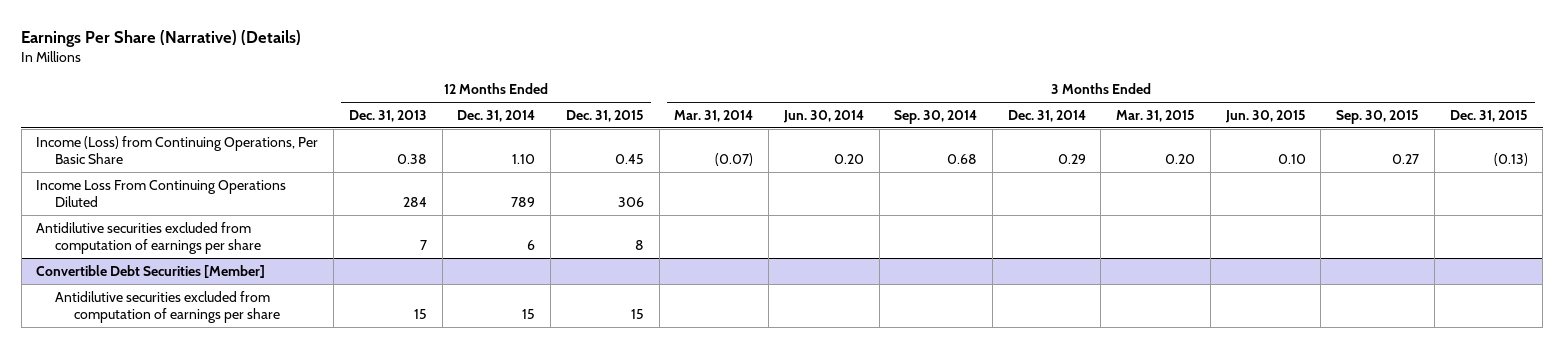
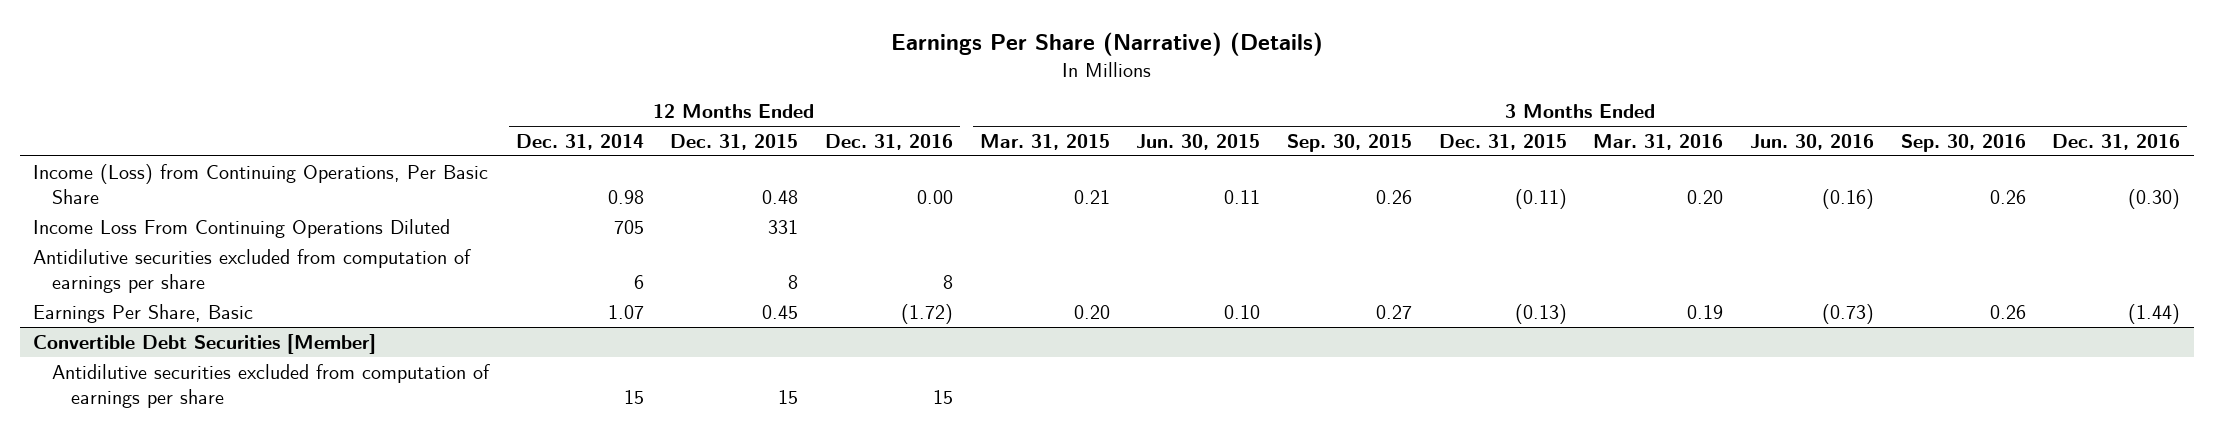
- | 12 Months Ended Dec. 31, 2013 | 12 Months Ended Dec. 31, 2014 | 12 Months Ended Dec. 31, 2015 | 3 Months Ended Mar. 31, 2014 | 3 Months Ended Jun. 30, 2014 | 3 Months Ended Sep. 30, 2014 | 3 Months Ended Dec. 31, 2014 | 3 Months Ended Mar. 31, 2015 | 3 Months Ended Jun. 30, 2015 | 3 Months Ended Sep. 30, 2015 | 3 Months Ended Dec. 31, 2015
+ | 12 Months Ended Dec. 31, 2014 | 12 Months Ended Dec. 31, 2015 | 12 Months Ended Dec. 31, 2016 | 3 Months Ended Mar. 31, 2015 | 3 Months Ended Jun. 30, 2015 | 3 Months Ended Sep. 30, 2015 | 3 Months Ended Dec. 31, 2015 | 3 Months Ended Mar. 31, 2016 | 3 Months Ended Jun. 30, 2016 | 3 Months Ended Sep. 30, 2016 | 3 Months Ended Dec. 31, 2016
- Income (Loss) from Continuing Operations, Per Basic Share | 0.38 | 1.10 | 0.45 | (0.07) | 0.20 | 0.68 | 0.29 | 0.20 | 0.10 | 0.27 | (0.13)
- Income Loss From Continuing Operations Diluted | 284 | 789 | 306 | | | | | | | |
+ Income (Loss) from Continuing Operations, Per Basic Share | 0.98 | 0.48 | 0.00 | 0.21 | 0.11 | 0.26 | (0.11) | 0.20 | (0.16) | 0.26 | (0.30)
+ Income Loss From Continuing Operations Diluted | 705 | 331 | | | | | | | | |
+ Earnings Per Share, Basic | 1.07 | 0.45 | (1.72) | 0.20 | 0.10 | 0.27 | (0.13) | 0.19 | (0.73) | 0.26 | (1.44)

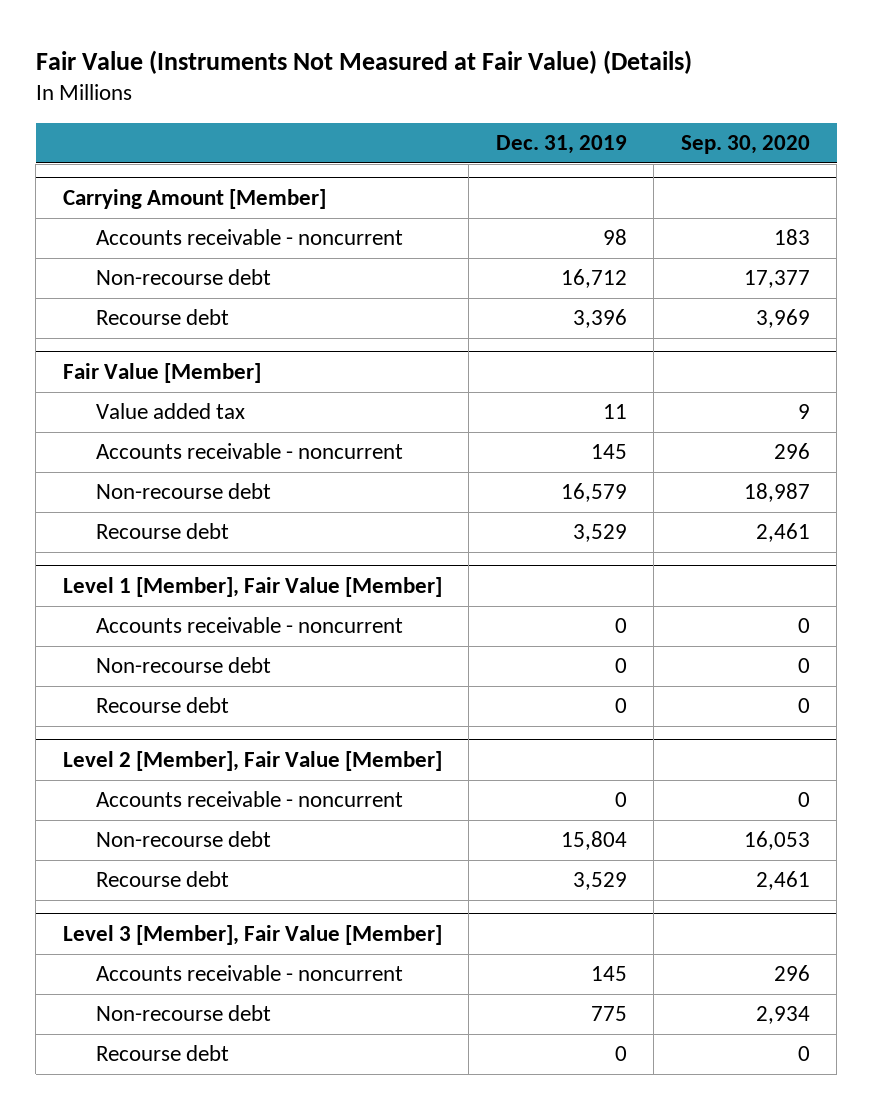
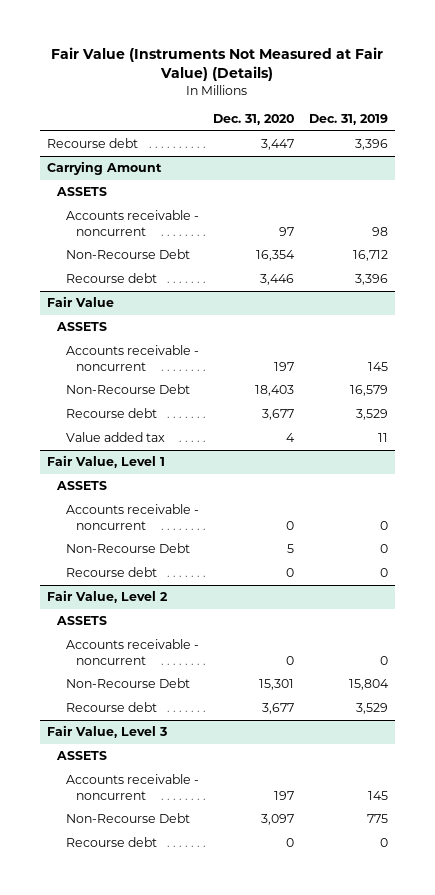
- | Dec. 31, 2019 | Sep. 30, 2020
+ | Dec. 31, 2020 | Dec. 31, 2019
- Carrying Amount [Member]
+ Recourse debt | 3,447 | 3,396
+ Carrying Amount
+ ASSETS
- Non-recourse debt | 16,712 | 17,377
+ Non-Recourse Debt | 16,354 | 16,712
- Fair Value [Member]
- Value added tax | 11 | 9
+ Fair Value
+ ASSETS
- Non-recourse debt | 16,579 | 18,987
+ Non-Recourse Debt | 18,403 | 16,579
- Level 1 [Member], Fair Value [Member]
+ Value added tax | 4 | 11
+ Fair Value, Level 1
+ ASSETS
- Non-recourse debt | 0 | 0
+ Non-Recourse Debt | 5 | 0
- Level 2 [Member], Fair Value [Member]
+ Fair Value, Level 2
+ ASSETS
- Non-recourse debt | 15,804 | 16,053
+ Non-Recourse Debt | 15,301 | 15,804
- Level 3 [Member], Fair Value [Member]
+ Fair Value, Level 3
+ ASSETS
- Non-recourse debt | 775 | 2,934
+ Non-Recourse Debt | 3,097 | 775

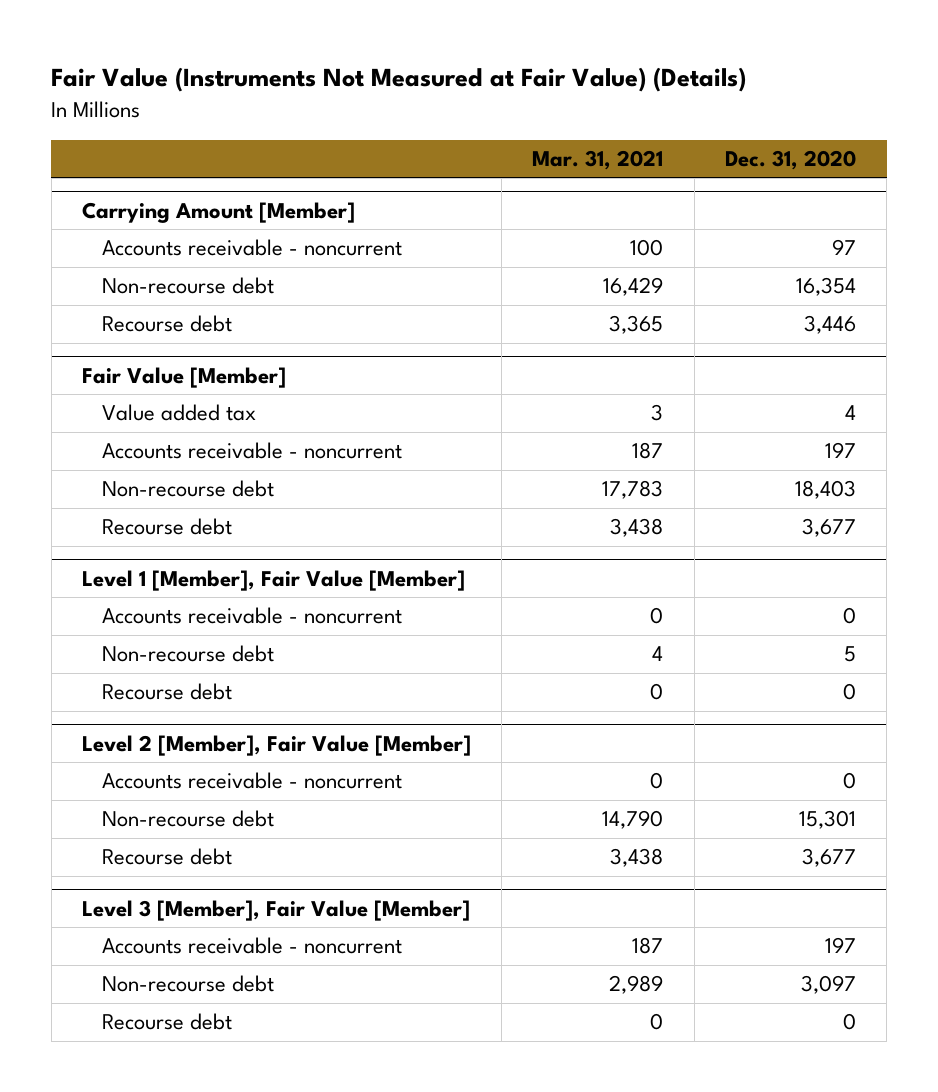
- | Dec. 31, 2020 | Dec. 31, 2019
+ | Mar. 31, 2021 | Dec. 31, 2020
- Recourse debt | 3,447 | 3,396
- Carrying Amount
- ASSETS
+ Carrying Amount [Member]
- Non-Recourse Debt | 16,354 | 16,712
+ Non-recourse debt | 16,429 | 16,354
- Fair Value
- ASSETS
+ Fair Value [Member]
+ Value added tax | 3 | 4
- Non-Recourse Debt | 18,403 | 16,579
+ Non-recourse debt | 17,783 | 18,403
- Value added tax | 4 | 11
- Fair Value, Level 1
- ASSETS
+ Level 1 [Member], Fair Value [Member]
- Non-Recourse Debt | 5 | 0
+ Non-recourse debt | 4 | 5
- Fair Value, Level 2
- ASSETS
+ Level 2 [Member], Fair Value [Member]
- Non-Recourse Debt | 15,301 | 15,804
+ Non-recourse debt | 14,790 | 15,301
- Fair Value, Level 3
- ASSETS
+ Level 3 [Member], Fair Value [Member]
- Non-Recourse Debt | 3,097 | 775
+ Non-recourse debt | 2,989 | 3,097

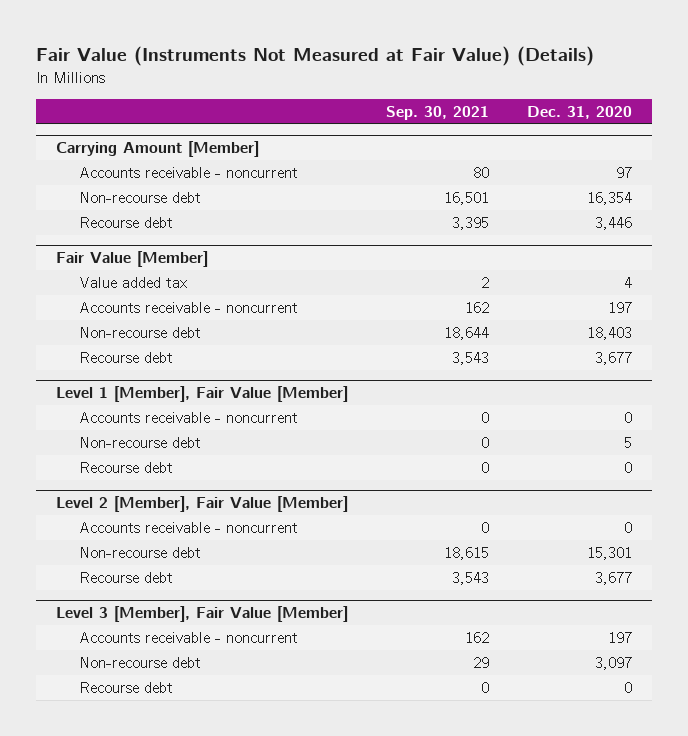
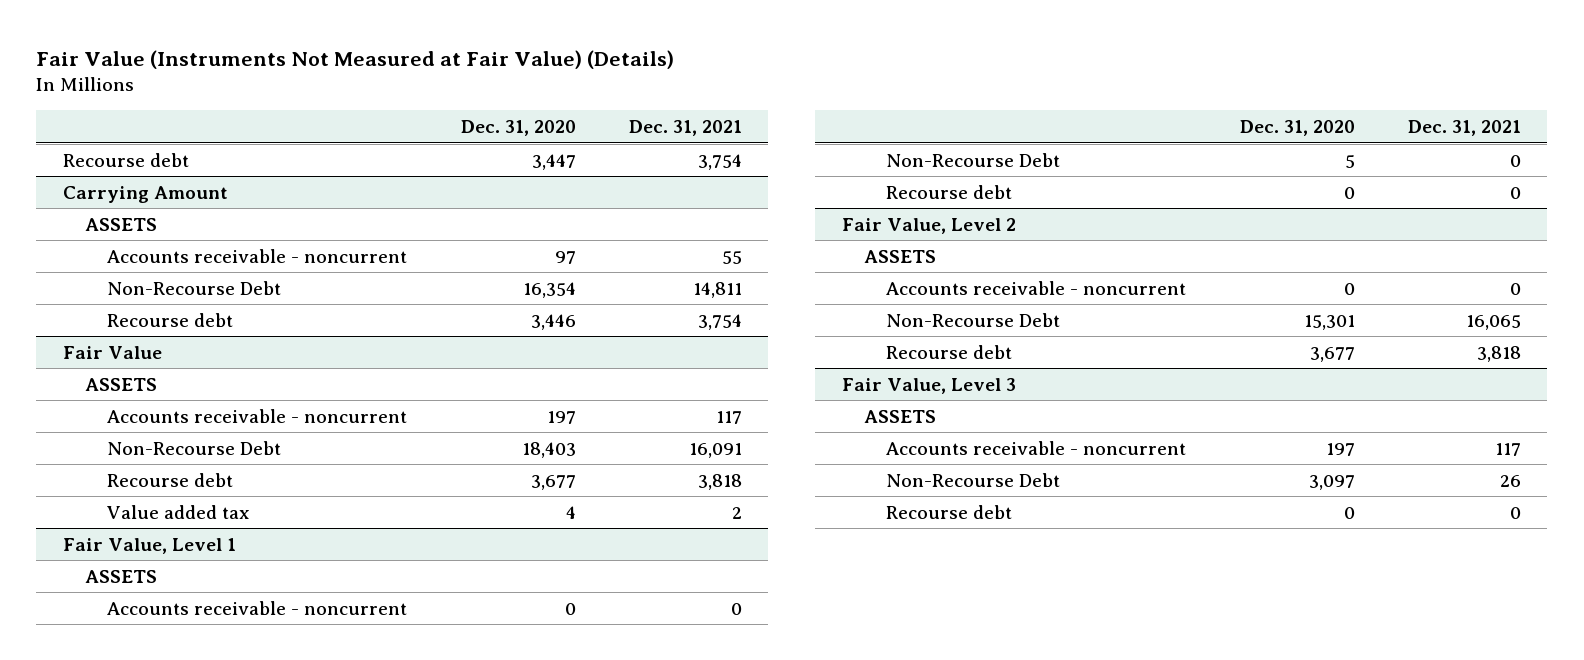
- | Sep. 30, 2021 | Dec. 31, 2020
+ | Dec. 31, 2020 | Dec. 31, 2021
- Carrying Amount [Member]
+ Recourse debt | 3,447 | 3,754
+ Carrying Amount
+ ASSETS
- Non-recourse debt | 16,501 | 16,354
+ Non-Recourse Debt | 16,354 | 14,811
- Fair Value [Member]
- Value added tax | 2 | 4
+ Fair Value
+ ASSETS
- Non-recourse debt | 18,644 | 18,403
+ Non-Recourse Debt | 18,403 | 16,091
- Level 1 [Member], Fair Value [Member]
+ Value added tax | 4 | 2
+ Fair Value, Level 1
+ ASSETS
- Non-recourse debt | 0 | 5
+ Non-Recourse Debt | 5 | 0
- Level 2 [Member], Fair Value [Member]
+ Fair Value, Level 2
+ ASSETS
- Non-recourse debt | 18,615 | 15,301
+ Non-Recourse Debt | 15,301 | 16,065
- Level 3 [Member], Fair Value [Member]
+ Fair Value, Level 3
+ ASSETS
- Non-recourse debt | 29 | 3,097
+ Non-Recourse Debt | 3,097 | 26

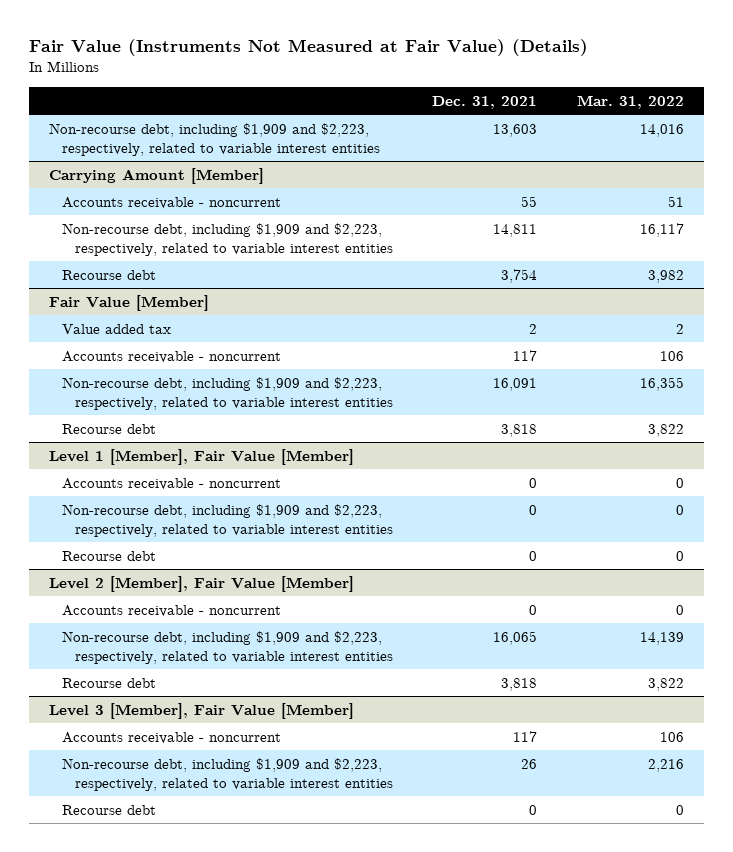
- | Dec. 31, 2020 | Dec. 31, 2021
+ | Dec. 31, 2021 | Mar. 31, 2022
- Recourse debt | 3,447 | 3,754
- Carrying Amount
- ASSETS
+ Non-recourse debt, including $1,909 and $2,223, respectively, related to variable interest entities | 13,603 | 14,016
+ Carrying Amount [Member]
- Non-Recourse Debt | 16,354 | 14,811
+ Non-recourse debt, including $1,909 and $2,223, respectively, related to variable interest entities | 14,811 | 16,117
- Fair Value
- ASSETS
+ Fair Value [Member]
+ Value added tax | 2 | 2
- Non-Recourse Debt | 18,403 | 16,091
+ Non-recourse debt, including $1,909 and $2,223, respectively, related to variable interest entities | 16,091 | 16,355
- Value added tax | 4 | 2
- Fair Value, Level 1
- ASSETS
+ Level 1 [Member], Fair Value [Member]
- Non-Recourse Debt | 5 | 0
+ Non-recourse debt, including $1,909 and $2,223, respectively, related to variable interest entities | 0 | 0
- Fair Value, Level 2
- ASSETS
+ Level 2 [Member], Fair Value [Member]
- Non-Recourse Debt | 15,301 | 16,065
+ Non-recourse debt, including $1,909 and $2,223, respectively, related to variable interest entities | 16,065 | 14,139
- Fair Value, Level 3
- ASSETS
+ Level 3 [Member], Fair Value [Member]
- Non-Recourse Debt | 3,097 | 26
+ Non-recourse debt, including $1,909 and $2,223, respectively, related to variable interest entities | 26 | 2,216

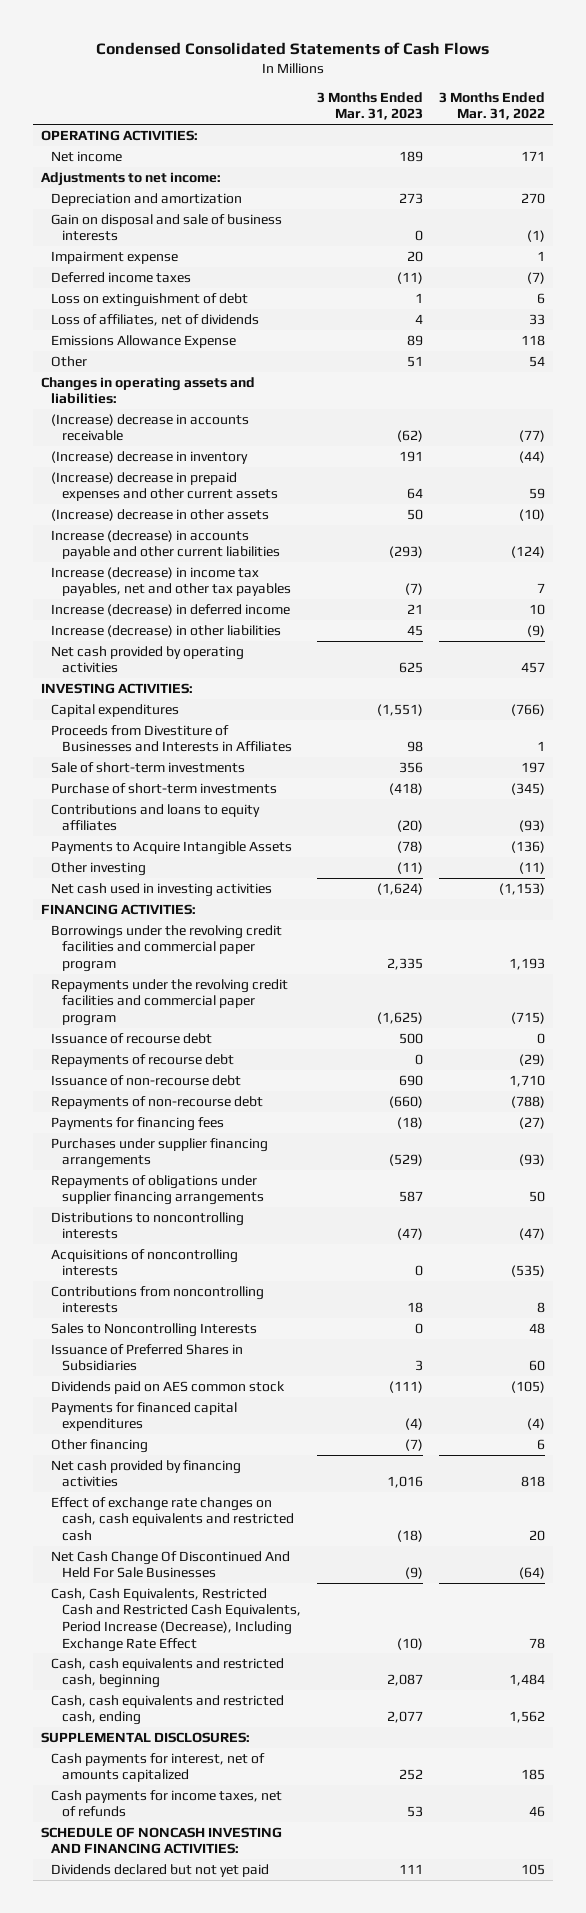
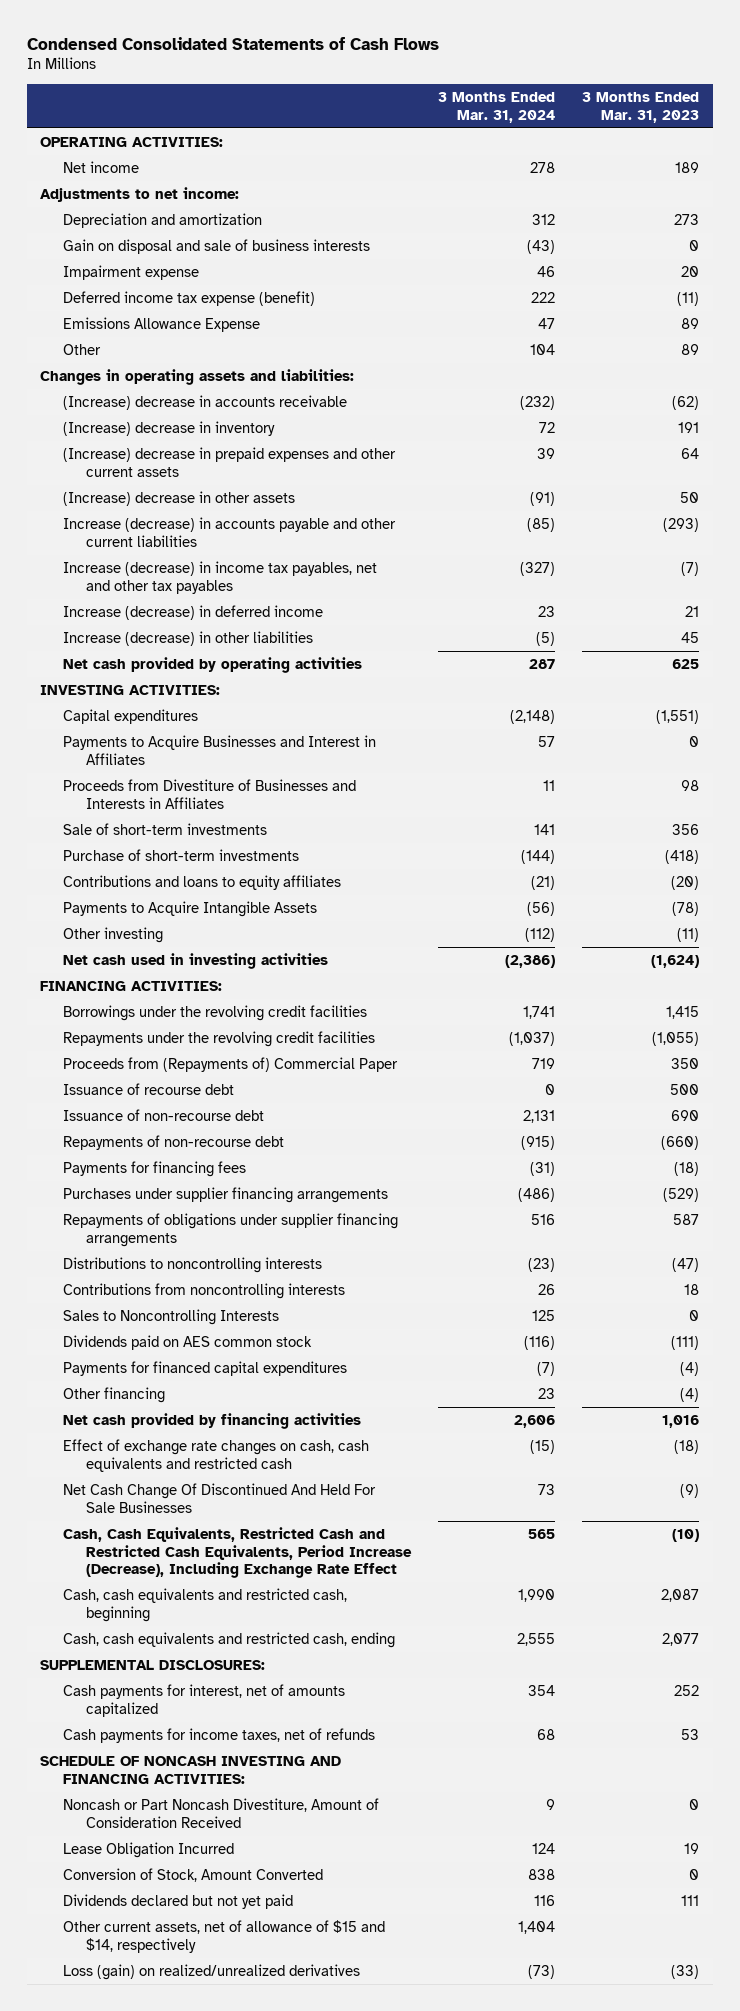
- | 3 Months Ended Mar. 31, 2023 | 3 Months Ended Mar. 31, 2022
+ | 3 Months Ended Mar. 31, 2024 | 3 Months Ended Mar. 31, 2023
- Deferred income taxes | (11) | (7)
- Loss on extinguishment of debt | 1 | 6
- Loss of affiliates, net of dividends | 4 | 33
+ Deferred income tax expense (benefit) | 222 | (11)
- Other | 51 | 54
+ Other | 104 | 89
+ Payments to Acquire Businesses and Interest in Affiliates | 57 | 0
- Borrowings under the revolving credit facilities and commercial paper program | 2,335 | 1,193
- Repayments under the revolving credit facilities and commercial paper program | (1,625) | (715)
+ Borrowings under the revolving credit facilities | 1,741 | 1,415
+ Repayments under the revolving credit facilities | (1,037) | (1,055)
+ Proceeds from (Repayments of) Commercial Paper | 719 | 350
- Repayments of recourse debt | 0 | (29)
- Acquisitions of noncontrolling interests | 0 | (535)
- Issuance of Preferred Shares in Subsidiaries | 3 | 60
- Other financing | (7) | 6
+ Other financing | 23 | (4)
+ Noncash or Part Noncash Divestiture, Amount of Consideration Received | 9 | 0
+ Lease Obligation Incurred | 124 | 19
+ Conversion of Stock, Amount Converted | 838 | 0
+ Other current assets, net of allowance of $15 and $14, respectively | 1,404 |
+ Loss (gain) on realized/unrealized derivatives | (73) | (33)

